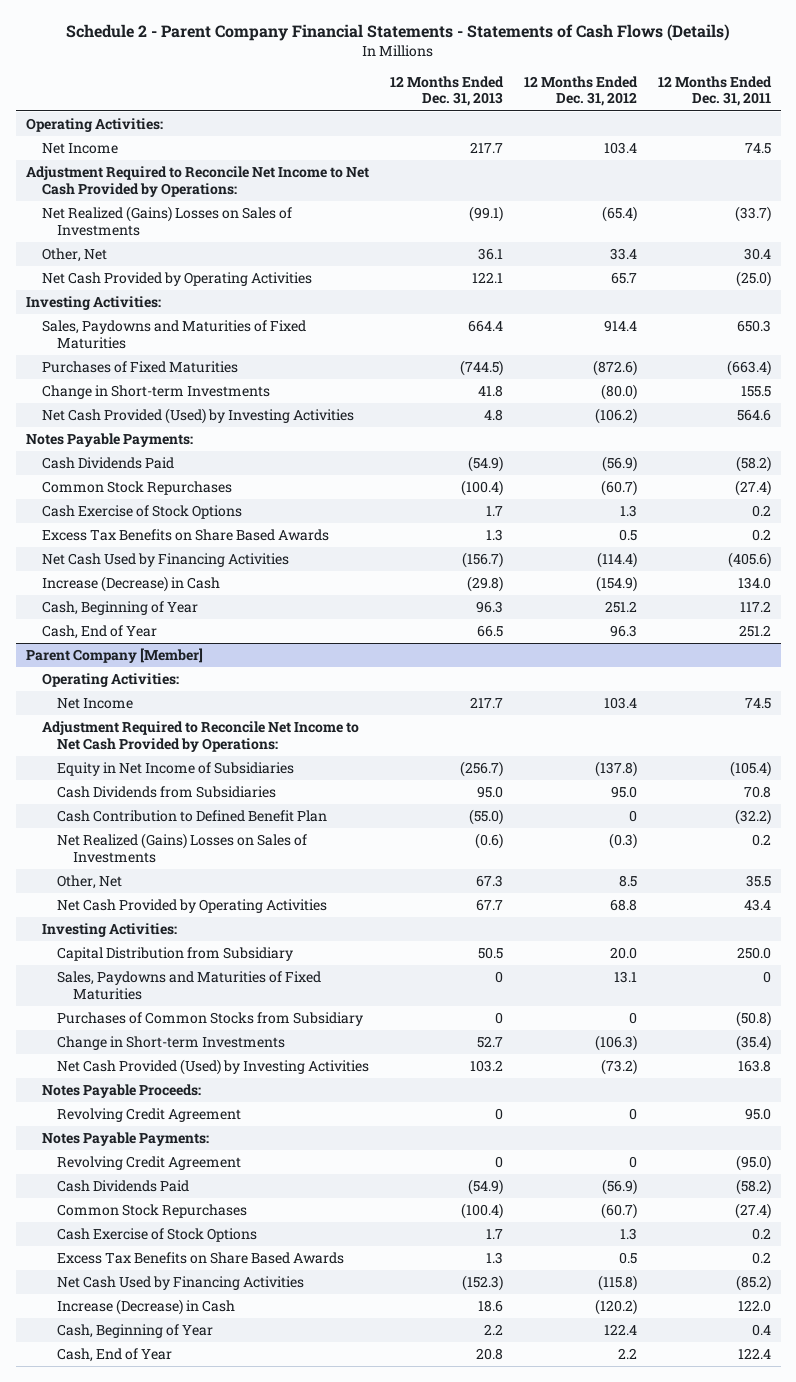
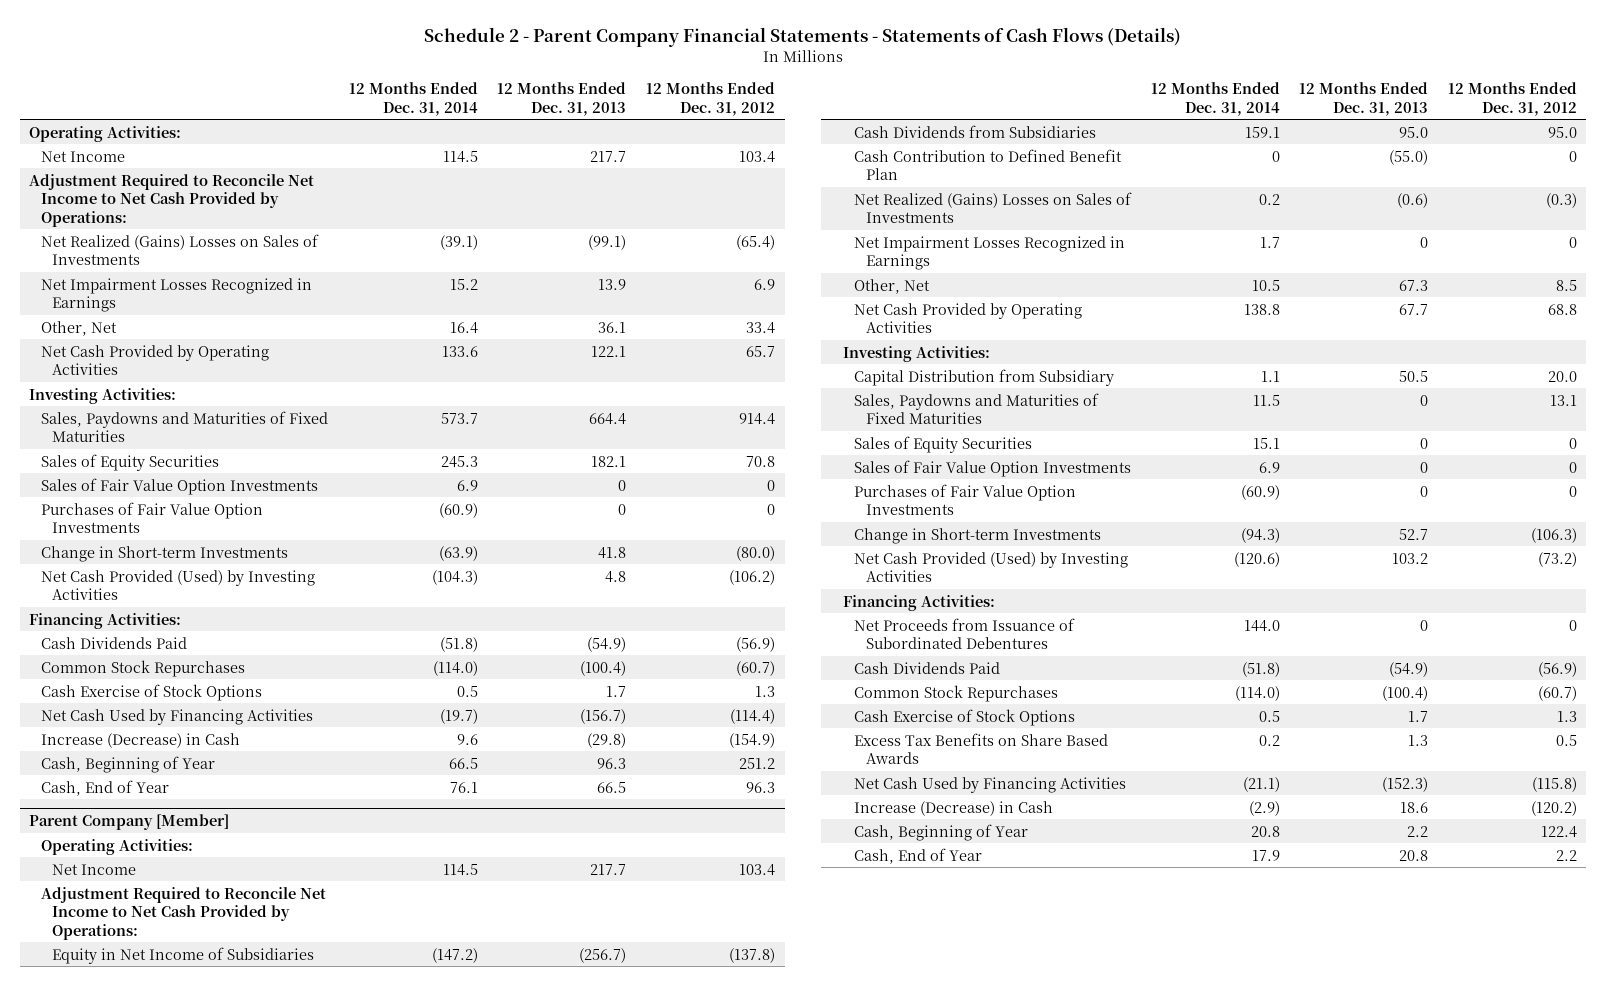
- | 12 Months Ended Dec. 31, 2013 | 12 Months Ended Dec. 31, 2012 | 12 Months Ended Dec. 31, 2011
+ | 12 Months Ended Dec. 31, 2014 | 12 Months Ended Dec. 31, 2013 | 12 Months Ended Dec. 31, 2012
+ Net Impairment Losses Recognized in Earnings | 15.2 | 13.9 | 6.9
- Purchases of Fixed Maturities | (744.5) | (872.6) | (663.4)
+ Sales of Equity Securities | 245.3 | 182.1 | 70.8
+ Sales of Fair Value Option Investments | 6.9 | 0 | 0
+ Purchases of Fair Value Option Investments | (60.9) | 0 | 0
- Notes Payable Payments:
+ Financing Activities:
- Excess Tax Benefits on Share Based Awards | 1.3 | 0.5 | 0.2
@ Parent Company [Member]
+ Net Impairment Losses Recognized in Earnings | 1.7 | 0 | 0
- Purchases of Common Stocks from Subsidiary | 0 | 0 | (50.8)
+ Sales of Equity Securities | 15.1 | 0 | 0
+ Sales of Fair Value Option Investments | 6.9 | 0 | 0
+ Purchases of Fair Value Option Investments | (60.9) | 0 | 0
- Notes Payable Proceeds:
- Revolving Credit Agreement | 0 | 0 | 95.0
- Notes Payable Payments:
- Revolving Credit Agreement | 0 | 0 | (95.0)
+ Financing Activities:
+ Net Proceeds from Issuance of Subordinated Debentures | 144.0 | 0 | 0

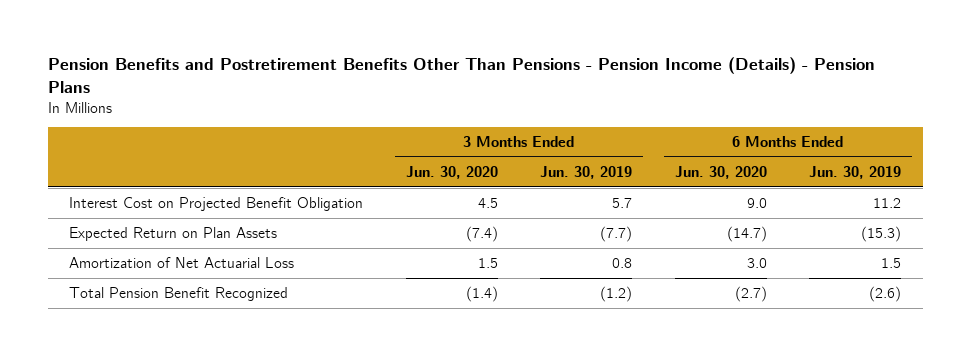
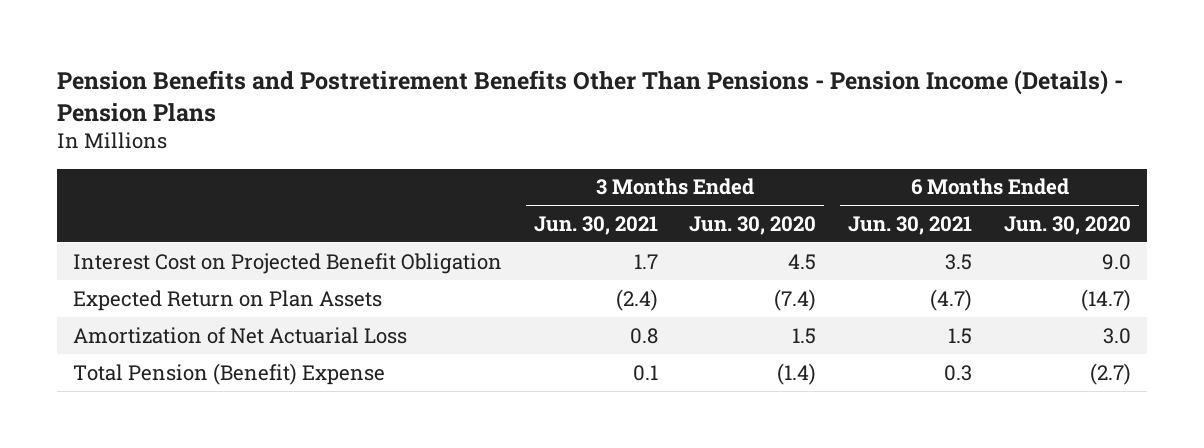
- | 3 Months Ended Jun. 30, 2020 | 3 Months Ended Jun. 30, 2019 | 6 Months Ended Jun. 30, 2020 | 6 Months Ended Jun. 30, 2019
+ | 3 Months Ended Jun. 30, 2021 | 3 Months Ended Jun. 30, 2020 | 6 Months Ended Jun. 30, 2021 | 6 Months Ended Jun. 30, 2020
- Total Pension Benefit Recognized | (1.4) | (1.2) | (2.7) | (2.6)
+ Total Pension (Benefit) Expense | 0.1 | (1.4) | 0.3 | (2.7)

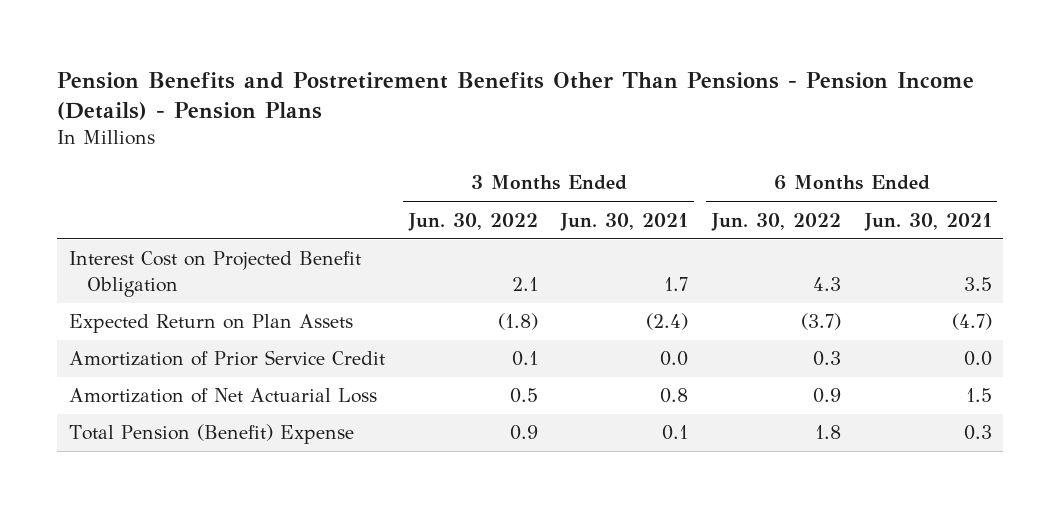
- | 3 Months Ended Jun. 30, 2021 | 3 Months Ended Jun. 30, 2020 | 6 Months Ended Jun. 30, 2021 | 6 Months Ended Jun. 30, 2020
+ | 3 Months Ended Jun. 30, 2022 | 3 Months Ended Jun. 30, 2021 | 6 Months Ended Jun. 30, 2022 | 6 Months Ended Jun. 30, 2021
+ Amortization of Prior Service Credit | 0.1 | 0.0 | 0.3 | 0.0

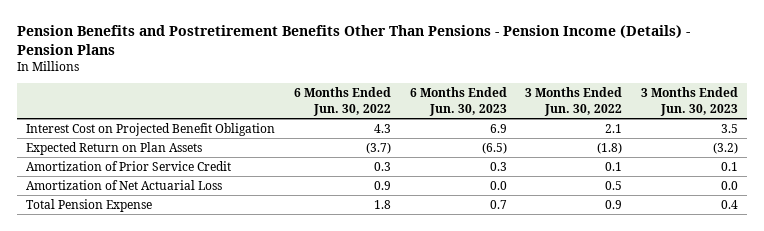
- | 3 Months Ended Jun. 30, 2022 | 3 Months Ended Jun. 30, 2021 | 6 Months Ended Jun. 30, 2022 | 6 Months Ended Jun. 30, 2021
+ | 6 Months Ended Jun. 30, 2022 | 6 Months Ended Jun. 30, 2023 | 3 Months Ended Jun. 30, 2022 | 3 Months Ended Jun. 30, 2023
- Total Pension (Benefit) Expense | 0.9 | 0.1 | 1.8 | 0.3
+ Total Pension Expense | 1.8 | 0.7 | 0.9 | 0.4

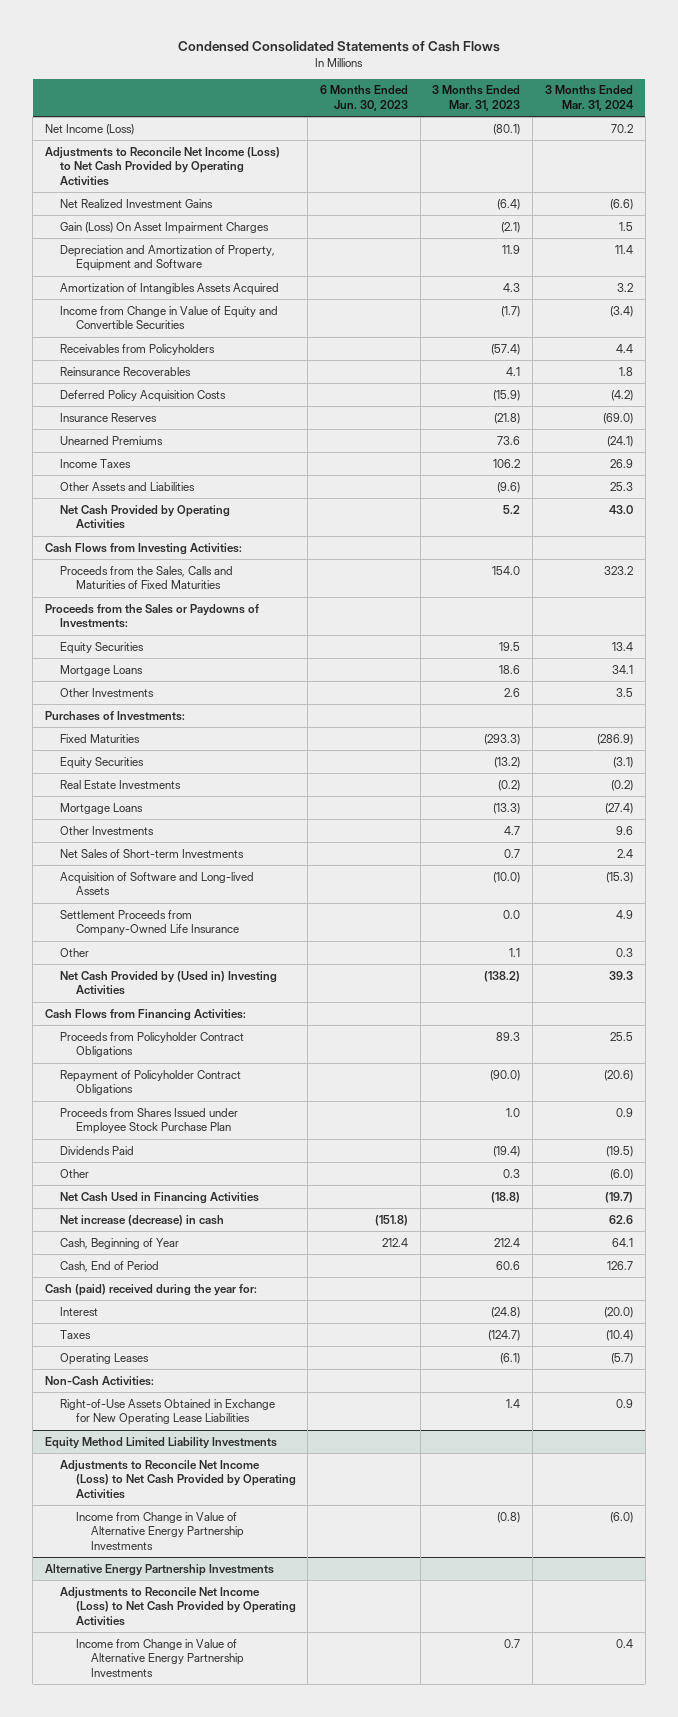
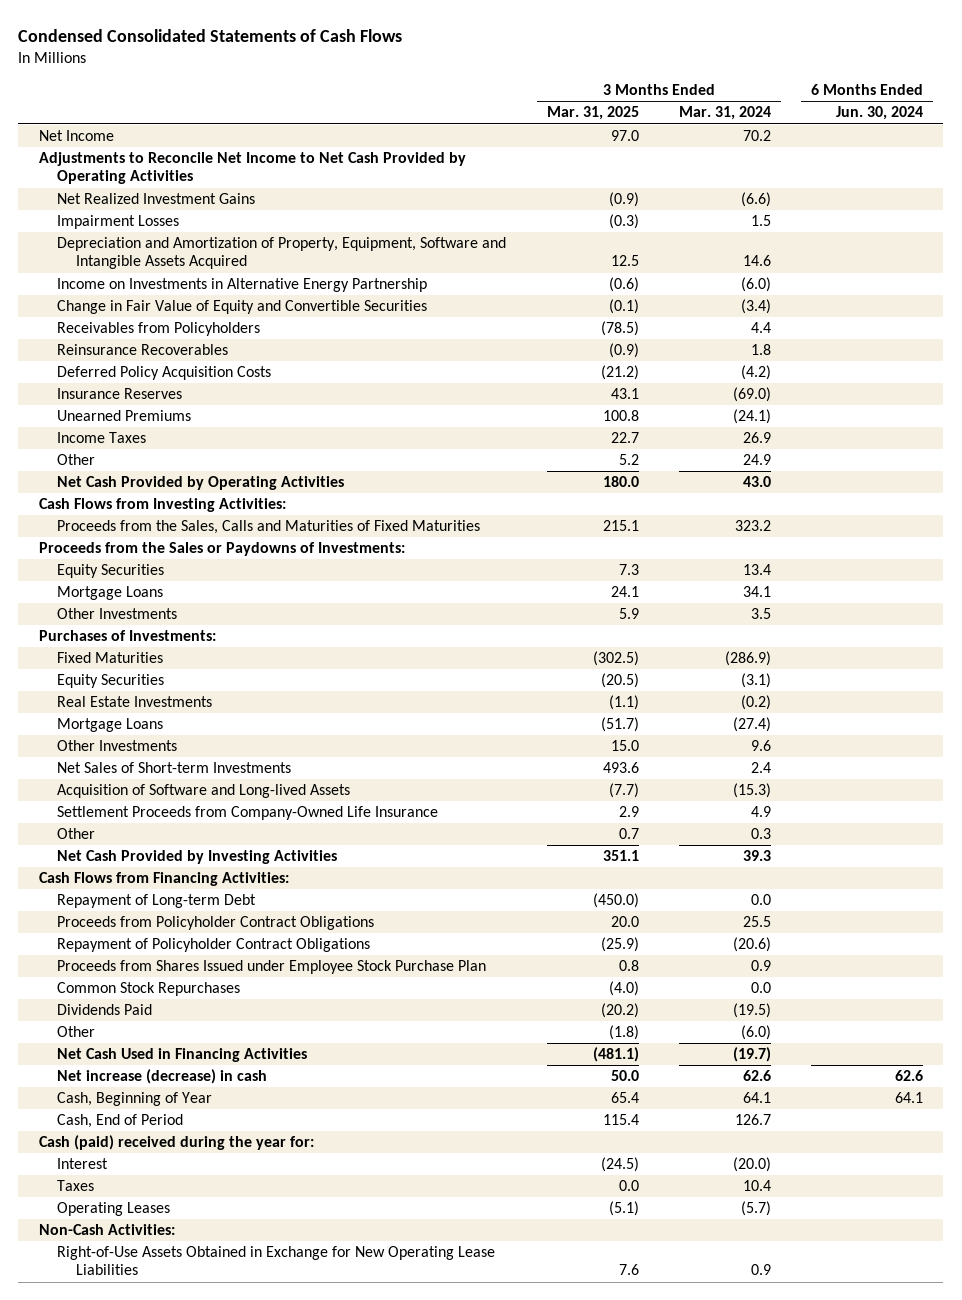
- | 6 Months Ended Jun. 30, 2023 | 3 Months Ended Mar. 31, 2023 | 3 Months Ended Mar. 31, 2024
+ | 3 Months Ended Mar. 31, 2025 | 3 Months Ended Mar. 31, 2024 | 6 Months Ended Jun. 30, 2024
- Net Income (Loss) | | (80.1) | 70.2
- Adjustments to Reconcile Net Income (Loss) to Net Cash Provided by Operating Activities
+ Net Income | 97.0 | 70.2 |
+ Adjustments to Reconcile Net Income to Net Cash Provided by Operating Activities
- Gain (Loss) On Asset Impairment Charges | | (2.1) | 1.5
- Depreciation and Amortization of Property, Equipment and Software | | 11.9 | 11.4
- Amortization of Intangibles Assets Acquired | | 4.3 | 3.2
- Income from Change in Value of Equity and Convertible Securities | | (1.7) | (3.4)
+ Impairment Losses | (0.3) | 1.5 |
+ Depreciation and Amortization of Property, Equipment, Software and Intangible Assets Acquired | 12.5 | 14.6 |
+ Income on Investments in Alternative Energy Partnership | (0.6) | (6.0) |
+ Change in Fair Value of Equity and Convertible Securities | (0.1) | (3.4) |
- Other Assets and Liabilities | | (9.6) | 25.3
+ Other | 5.2 | 24.9 |
- Net Cash Provided by (Used in) Investing Activities | | (138.2) | 39.3
+ Net Cash Provided by Investing Activities | 351.1 | 39.3 |
+ Repayment of Long-term Debt | (450.0) | 0.0 |
+ Common Stock Repurchases | (4.0) | 0.0 |
- Taxes | | (124.7) | (10.4)
+ Taxes | 0.0 | 10.4 |
- Equity Method Limited Liability Investments
- Adjustments to Reconcile Net Income (Loss) to Net Cash Provided by Operating Activities
- Income from Change in Value of Alternative Energy Partnership Investments | | (0.8) | (6.0)
- Alternative Energy Partnership Investments
- Adjustments to Reconcile Net Income (Loss) to Net Cash Provided by Operating Activities
- Income from Change in Value of Alternative Energy Partnership Investments | | 0.7 | 0.4

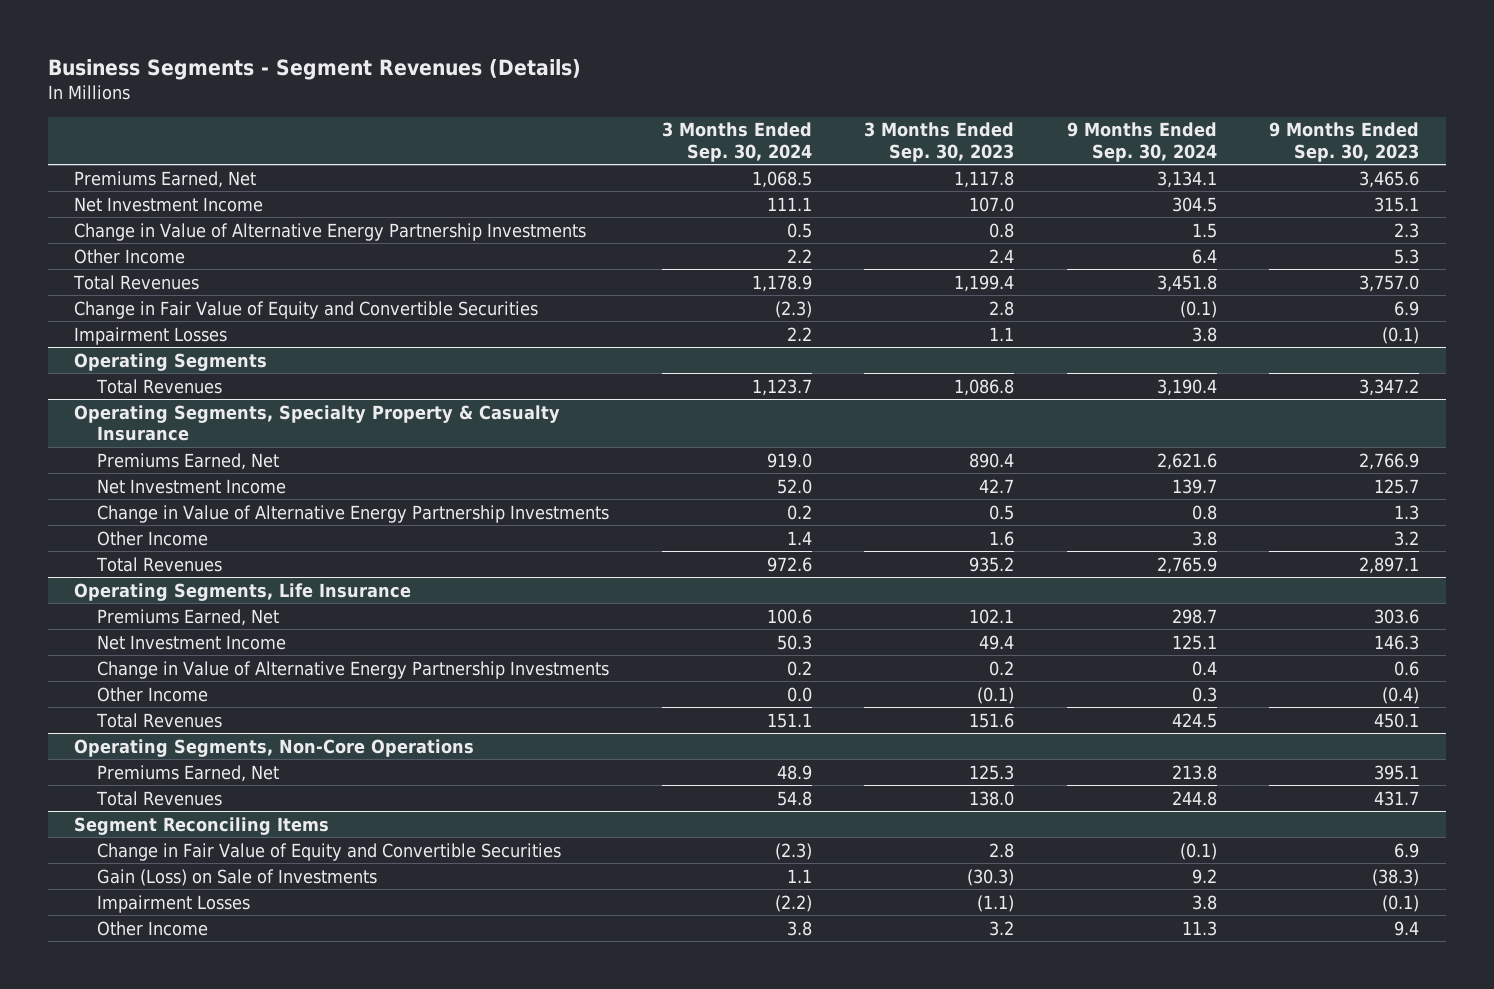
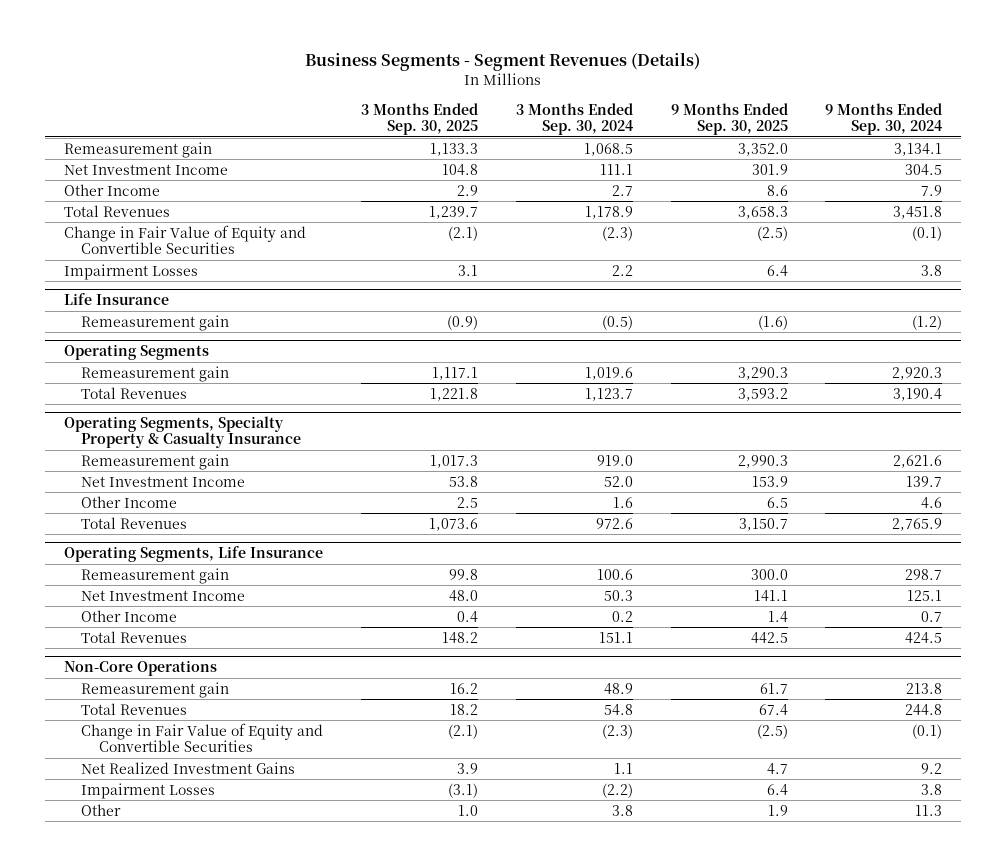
- | 3 Months Ended Sep. 30, 2024 | 3 Months Ended Sep. 30, 2023 | 9 Months Ended Sep. 30, 2024 | 9 Months Ended Sep. 30, 2023
+ | 3 Months Ended Sep. 30, 2025 | 3 Months Ended Sep. 30, 2024 | 9 Months Ended Sep. 30, 2025 | 9 Months Ended Sep. 30, 2024
- Premiums Earned, Net | 1,068.5 | 1,117.8 | 3,134.1 | 3,465.6
+ Remeasurement gain | 1,133.3 | 1,068.5 | 3,352.0 | 3,134.1
- Change in Value of Alternative Energy Partnership Investments | 0.5 | 0.8 | 1.5 | 2.3
- Other Income | 2.2 | 2.4 | 6.4 | 5.3
+ Other Income | 2.9 | 2.7 | 8.6 | 7.9
+ Life Insurance
+ Remeasurement gain | (0.9) | (0.5) | (1.6) | (1.2)
@ Operating Segments
+ Remeasurement gain | 1,117.1 | 1,019.6 | 3,290.3 | 2,920.3
@ Operating Segments, Specialty Property & Casualty Insurance
- Premiums Earned, Net | 919.0 | 890.4 | 2,621.6 | 2,766.9
+ Remeasurement gain | 1,017.3 | 919.0 | 2,990.3 | 2,621.6
- Change in Value of Alternative Energy Partnership Investments | 0.2 | 0.5 | 0.8 | 1.3
- Other Income | 1.4 | 1.6 | 3.8 | 3.2
+ Other Income | 2.5 | 1.6 | 6.5 | 4.6
@ Operating Segments, Life Insurance
- Premiums Earned, Net | 100.6 | 102.1 | 298.7 | 303.6
+ Remeasurement gain | 99.8 | 100.6 | 300.0 | 298.7
- Change in Value of Alternative Energy Partnership Investments | 0.2 | 0.2 | 0.4 | 0.6
- Other Income | 0.0 | (0.1) | 0.3 | (0.4)
+ Other Income | 0.4 | 0.2 | 1.4 | 0.7
- Operating Segments, Non-Core Operations
- Premiums Earned, Net | 48.9 | 125.3 | 213.8 | 395.1
+ Non-Core Operations
+ Remeasurement gain | 16.2 | 48.9 | 61.7 | 213.8
- Segment Reconciling Items
- Gain (Loss) on Sale of Investments | 1.1 | (30.3) | 9.2 | (38.3)
+ Net Realized Investment Gains | 3.9 | 1.1 | 4.7 | 9.2
- Other Income | 3.8 | 3.2 | 11.3 | 9.4
+ Other | 1.0 | 3.8 | 1.9 | 11.3

